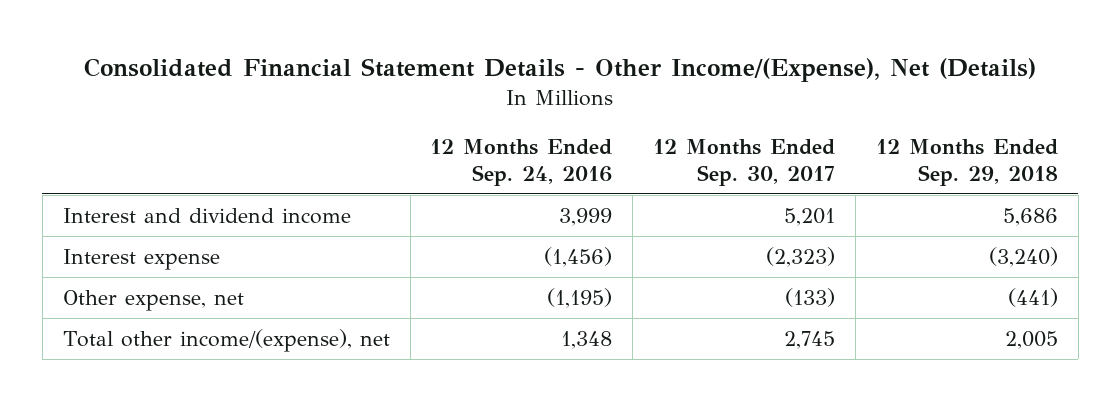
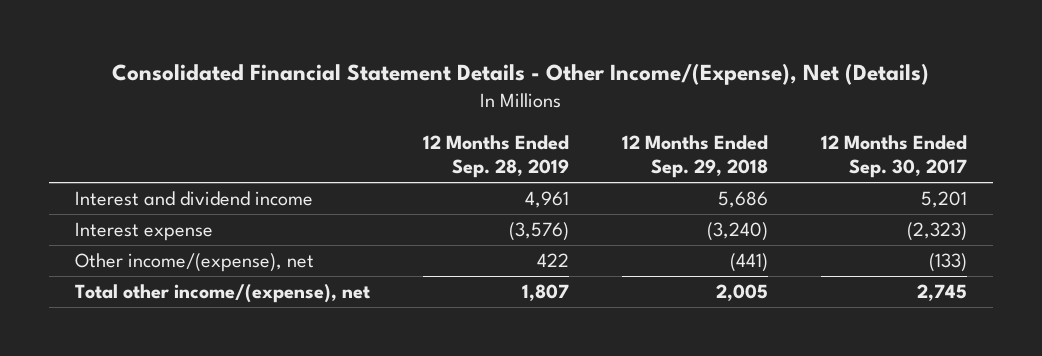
- | 12 Months Ended Sep. 24, 2016 | 12 Months Ended Sep. 30, 2017 | 12 Months Ended Sep. 29, 2018
+ | 12 Months Ended Sep. 28, 2019 | 12 Months Ended Sep. 29, 2018 | 12 Months Ended Sep. 30, 2017
- Other expense, net | (1,195) | (133) | (441)
+ Other income/(expense), net | 422 | (441) | (133)

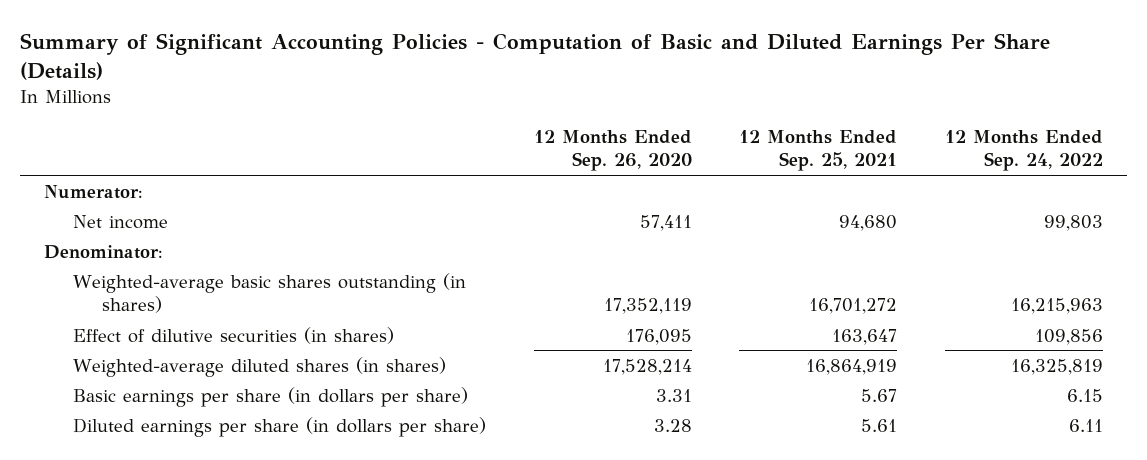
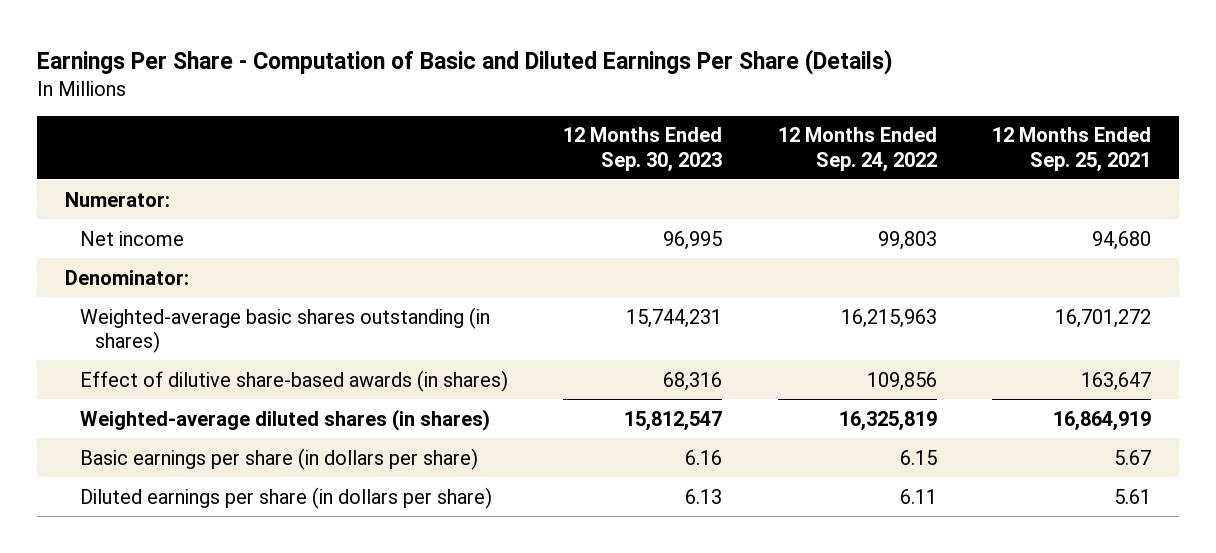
- Summary of Significant Accounting Policies - Computation of Basic and Diluted Earnings Per Share (Details)
+ Earnings Per Share - Computation of Basic and Diluted Earnings Per Share (Details)
- | 12 Months Ended Sep. 26, 2020 | 12 Months Ended Sep. 25, 2021 | 12 Months Ended Sep. 24, 2022
+ | 12 Months Ended Sep. 30, 2023 | 12 Months Ended Sep. 24, 2022 | 12 Months Ended Sep. 25, 2021
- Effect of dilutive securities (in shares) | 176,095 | 163,647 | 109,856
+ Effect of dilutive share-based awards (in shares) | 68,316 | 109,856 | 163,647

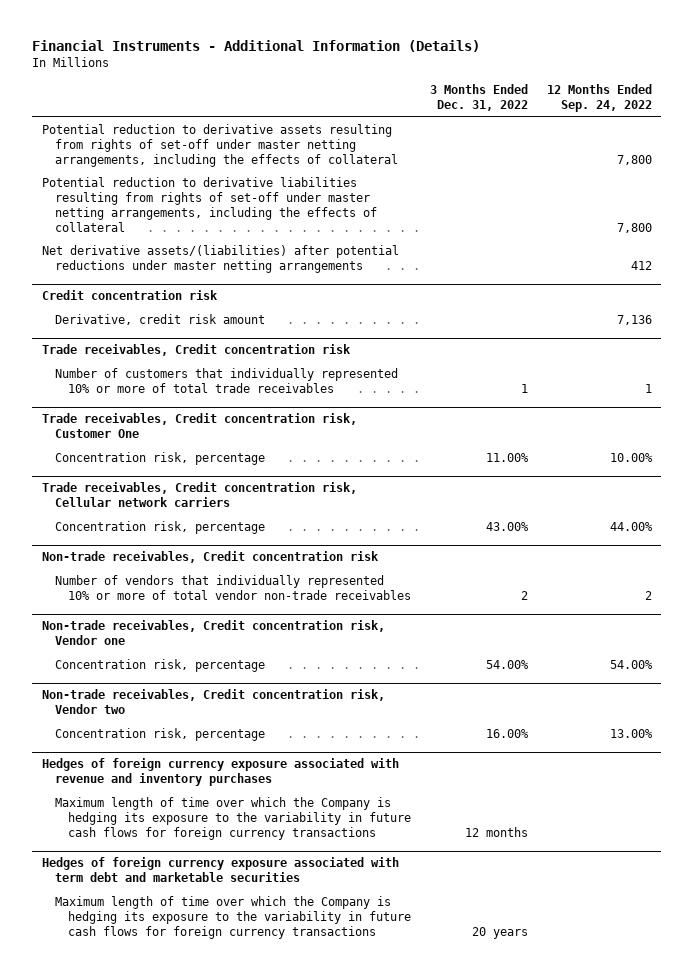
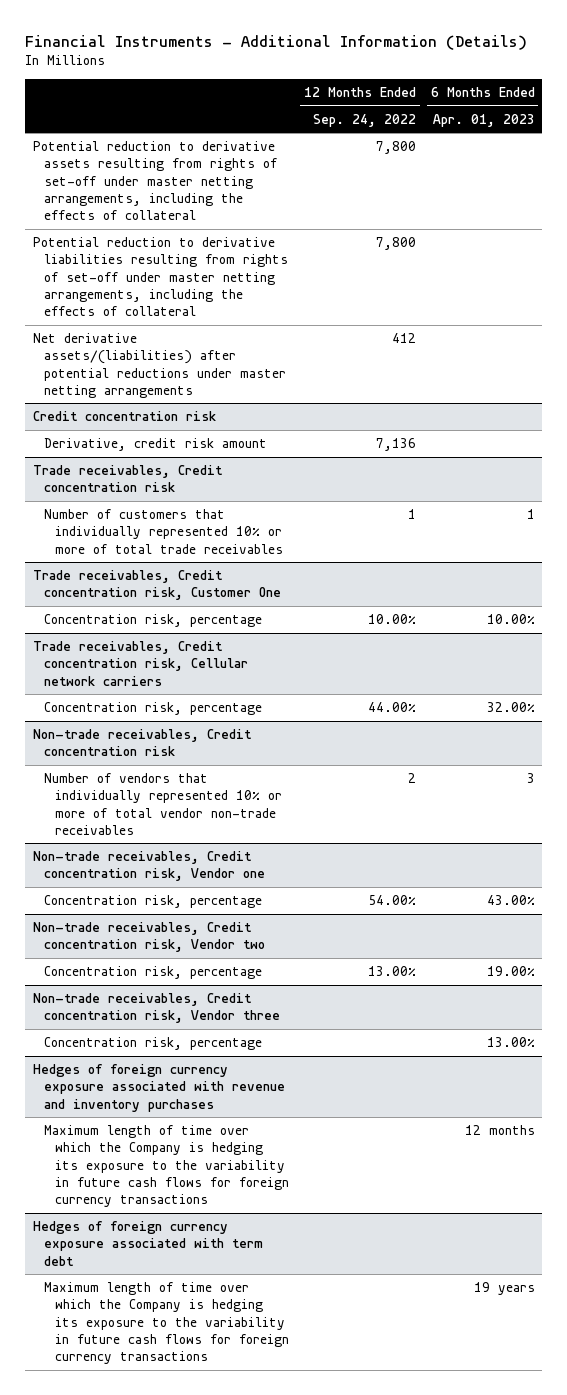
- | 3 Months Ended Dec. 31, 2022 | 12 Months Ended Sep. 24, 2022
+ | 12 Months Ended Sep. 24, 2022 | 6 Months Ended Apr. 01, 2023
+ Non-trade receivables, Credit concentration risk, Vendor three
+ Concentration risk, percentage | | 13.00%
- Hedges of foreign currency exposure associated with term debt and marketable securities
+ Hedges of foreign currency exposure associated with term debt

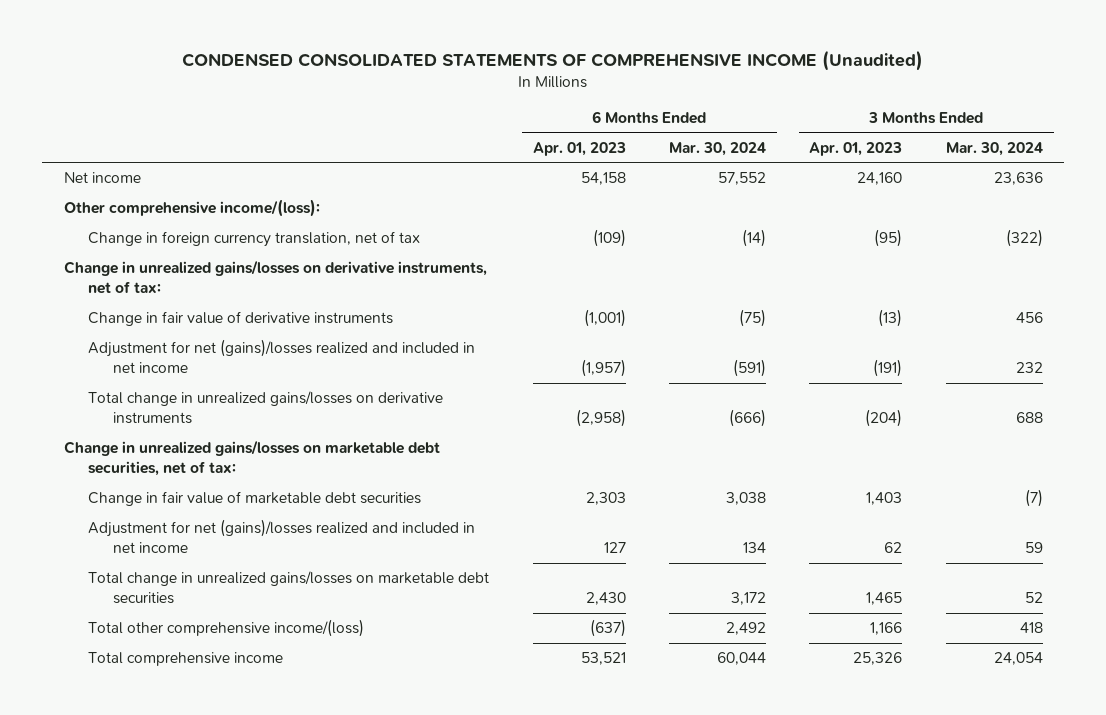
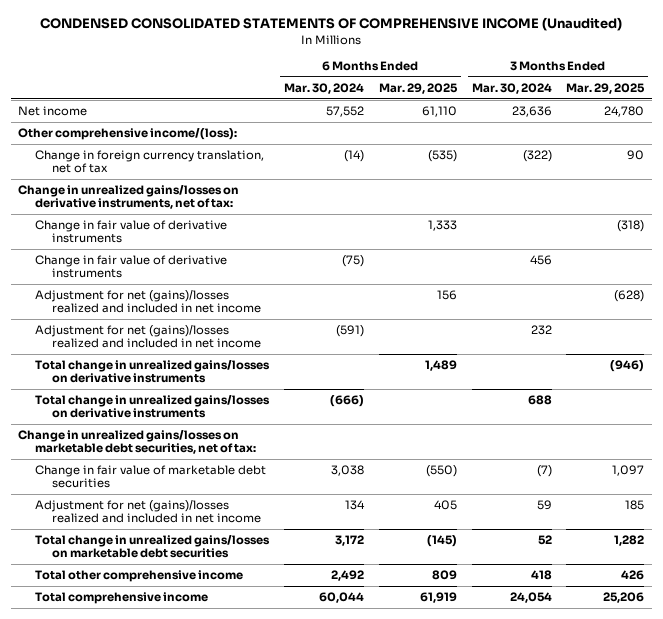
- | 6 Months Ended Apr. 01, 2023 | 6 Months Ended Mar. 30, 2024 | 3 Months Ended Apr. 01, 2023 | 3 Months Ended Mar. 30, 2024
+ | 6 Months Ended Mar. 30, 2024 | 6 Months Ended Mar. 29, 2025 | 3 Months Ended Mar. 30, 2024 | 3 Months Ended Mar. 29, 2025
+ Change in fair value of derivative instruments | | 1,333 | | (318)
+ Adjustment for net (gains)/losses realized and included in net income | | 156 | | (628)
+ Total change in unrealized gains/losses on derivative instruments | | 1,489 | | (946)
- Total other comprehensive income/(loss) | (637) | 2,492 | 1,166 | 418
+ Total other comprehensive income | 2,492 | 809 | 418 | 426

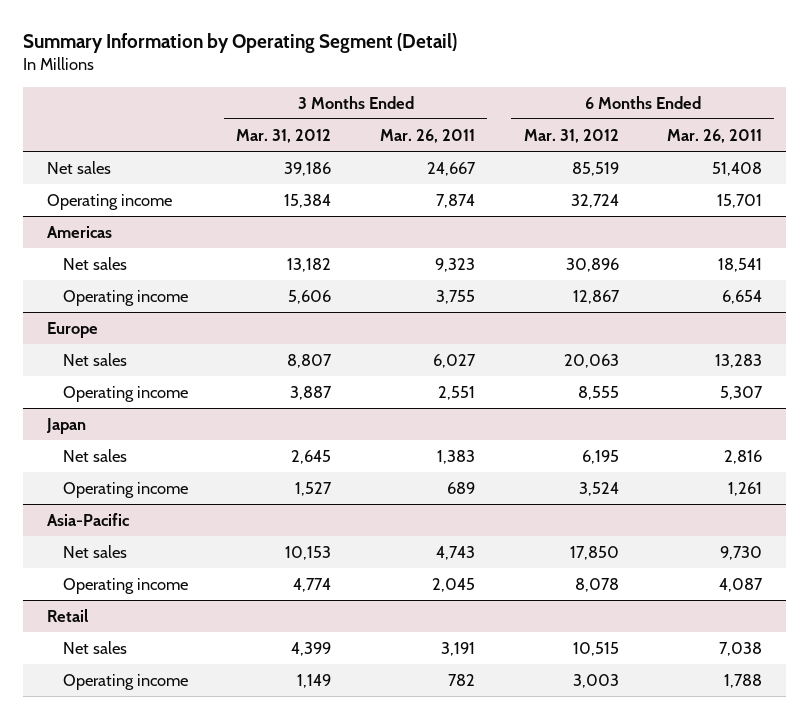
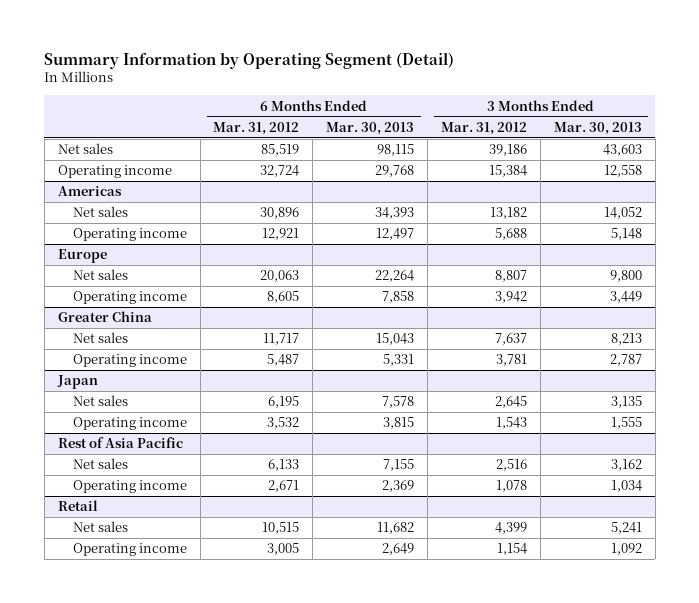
- | 3 Months Ended Mar. 31, 2012 | 3 Months Ended Mar. 26, 2011 | 6 Months Ended Mar. 31, 2012 | 6 Months Ended Mar. 26, 2011
+ | 6 Months Ended Mar. 31, 2012 | 6 Months Ended Mar. 30, 2013 | 3 Months Ended Mar. 31, 2012 | 3 Months Ended Mar. 30, 2013
@ Americas
- Operating income | 5,606 | 3,755 | 12,867 | 6,654
+ Operating income | 12,921 | 12,497 | 5,688 | 5,148
@ Europe
- Operating income | 3,887 | 2,551 | 8,555 | 5,307
+ Operating income | 8,605 | 7,858 | 3,942 | 3,449
+ Greater China
+ Net sales | 11,717 | 15,043 | 7,637 | 8,213
+ Operating income | 5,487 | 5,331 | 3,781 | 2,787
@ Japan
- Operating income | 1,527 | 689 | 3,524 | 1,261
- Asia-Pacific
- Net sales | 10,153 | 4,743 | 17,850 | 9,730
- Operating income | 4,774 | 2,045 | 8,078 | 4,087
@ Japan
+ Operating income | 3,532 | 3,815 | 1,543 | 1,555
+ Rest of Asia Pacific
+ Net sales | 6,133 | 7,155 | 2,516 | 3,162
+ Operating income | 2,671 | 2,369 | 1,078 | 1,034
@ Retail
- Operating income | 1,149 | 782 | 3,003 | 1,788
+ Operating income | 3,005 | 2,649 | 1,154 | 1,092

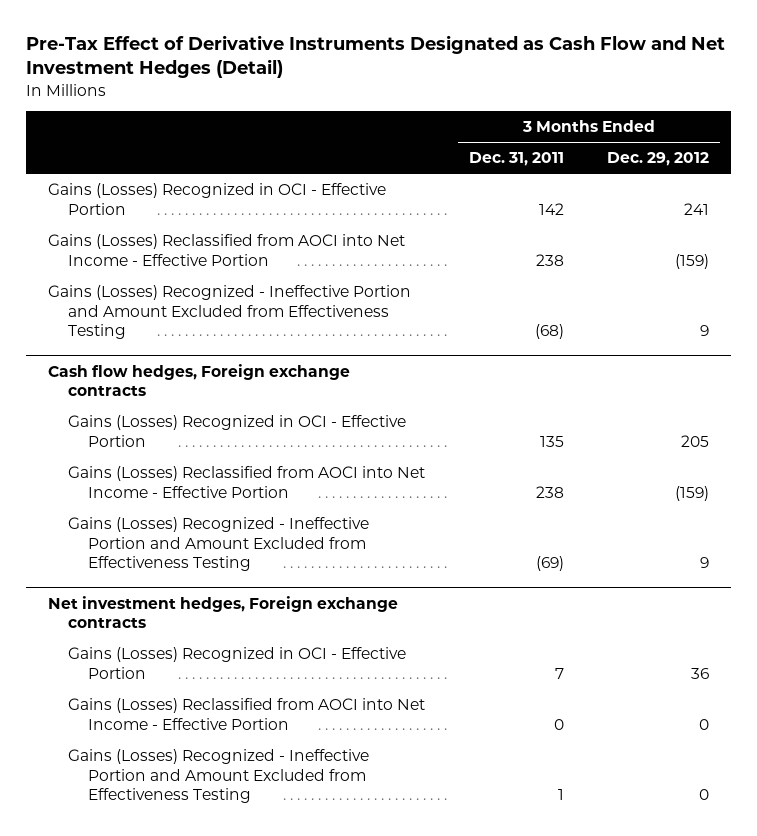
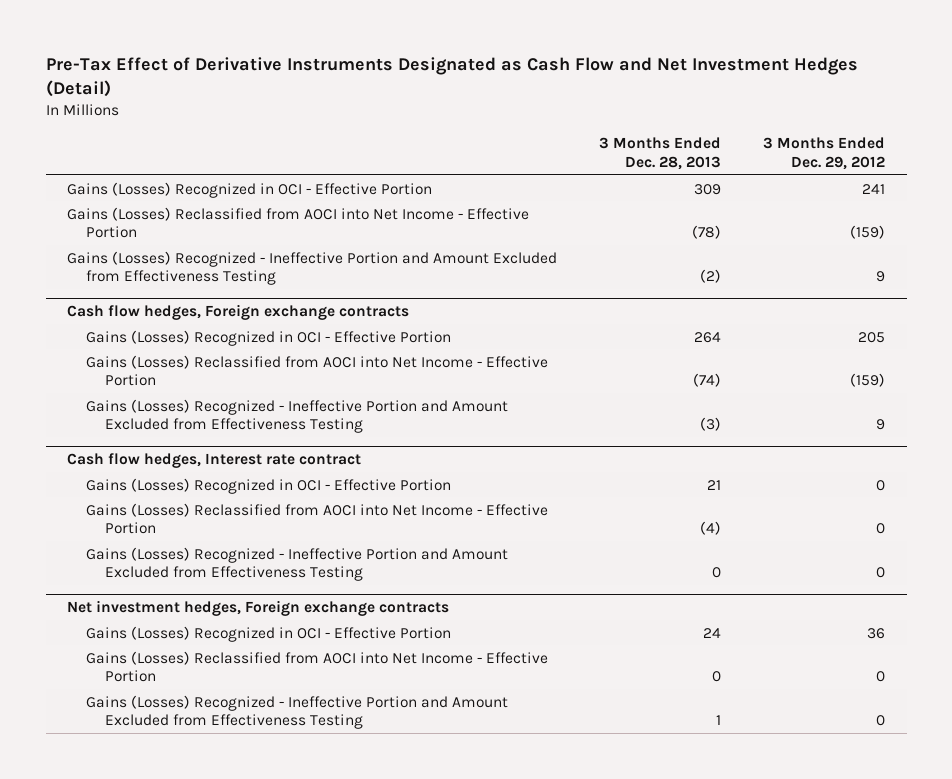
- | 3 Months Ended Dec. 31, 2011 | 3 Months Ended Dec. 29, 2012
+ | 3 Months Ended Dec. 28, 2013 | 3 Months Ended Dec. 29, 2012
+ Cash flow hedges, Interest rate contract
+ Gains (Losses) Recognized in OCI - Effective Portion | 21 | 0
+ Gains (Losses) Reclassified from AOCI into Net Income - Effective Portion | (4) | 0
+ Gains (Losses) Recognized - Ineffective Portion and Amount Excluded from Effectiveness Testing | 0 | 0

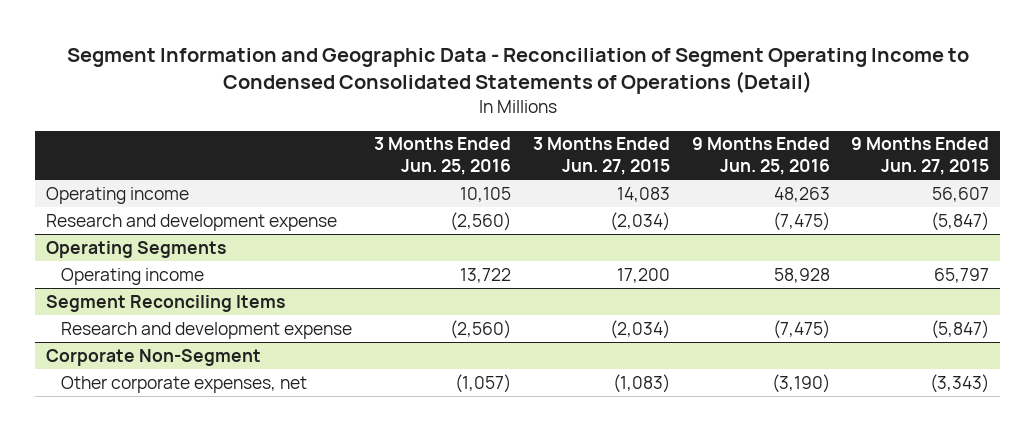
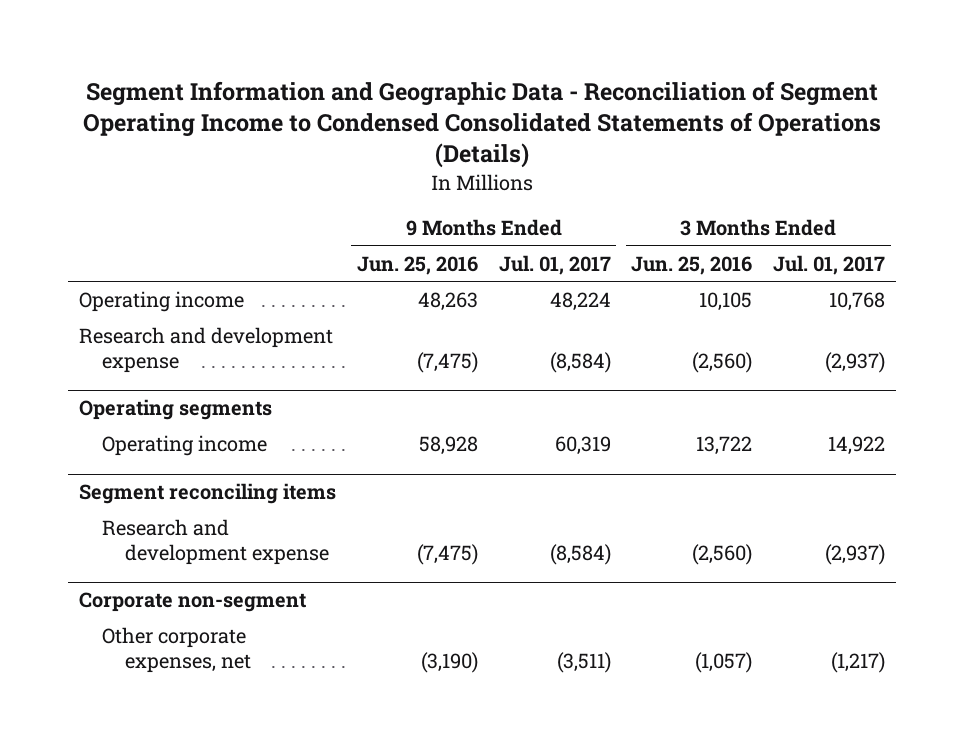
- Segment Information and Geographic Data - Reconciliation of Segment Operating Income to Condensed Consolidated Statements of Operations (Detail)
+ Segment Information and Geographic Data - Reconciliation of Segment Operating Income to Condensed Consolidated Statements of Operations (Details)
- | 3 Months Ended Jun. 25, 2016 | 3 Months Ended Jun. 27, 2015 | 9 Months Ended Jun. 25, 2016 | 9 Months Ended Jun. 27, 2015
+ | 9 Months Ended Jun. 25, 2016 | 9 Months Ended Jul. 01, 2017 | 3 Months Ended Jun. 25, 2016 | 3 Months Ended Jul. 01, 2017
- Operating Segments
+ Operating segments
- Segment Reconciling Items
+ Segment reconciling items
- Corporate Non-Segment
+ Corporate non-segment

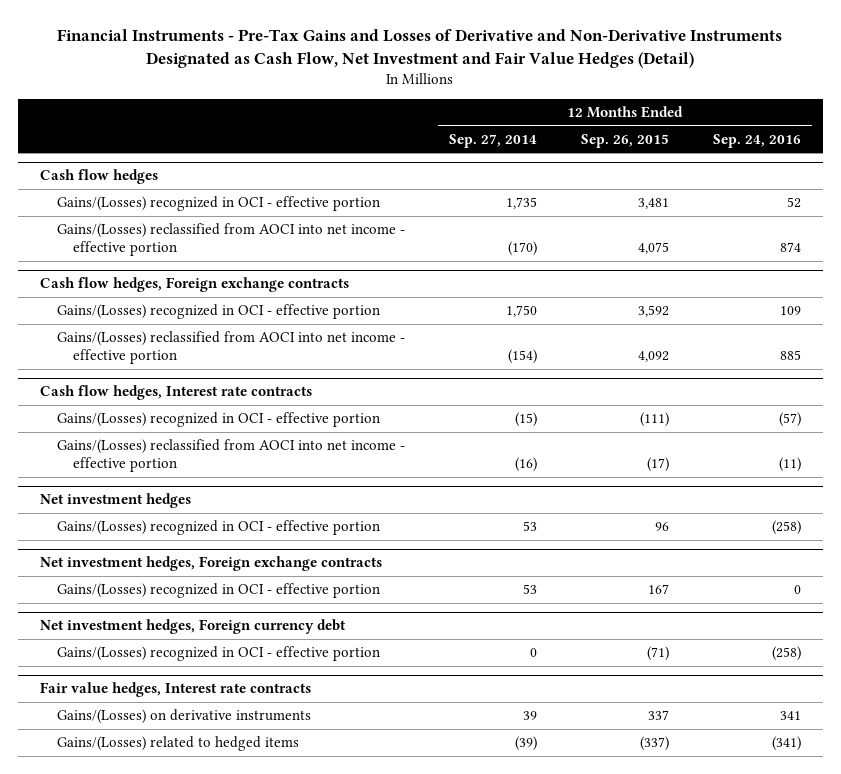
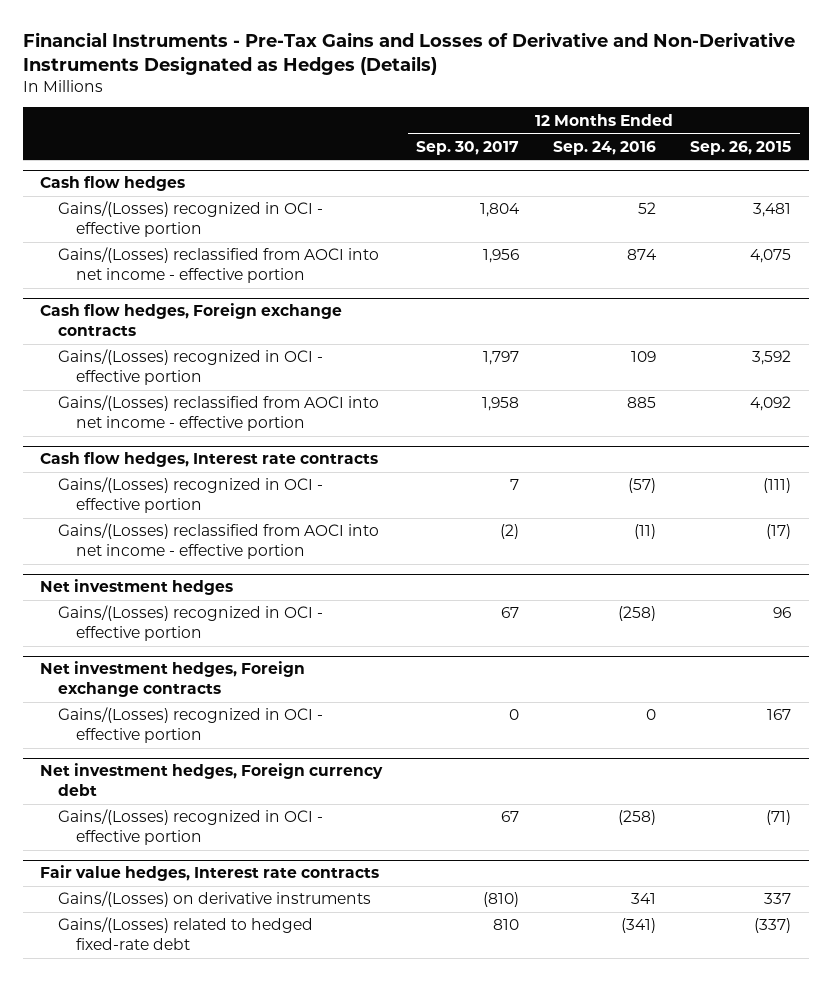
- Financial Instruments - Pre-Tax Gains and Losses of Derivative and Non-Derivative Instruments Designated as Cash Flow, Net Investment and Fair Value Hedges (Detail)
+ Financial Instruments - Pre-Tax Gains and Losses of Derivative and Non-Derivative Instruments Designated as Hedges (Details)
- | 12 Months Ended Sep. 27, 2014 | 12 Months Ended Sep. 26, 2015 | 12 Months Ended Sep. 24, 2016
+ | 12 Months Ended Sep. 30, 2017 | 12 Months Ended Sep. 24, 2016 | 12 Months Ended Sep. 26, 2015
@ Fair value hedges, Interest rate contracts
- Gains/(Losses) related to hedged items | (39) | (337) | (341)
+ Gains/(Losses) related to hedged fixed-rate debt | 810 | (341) | (337)

